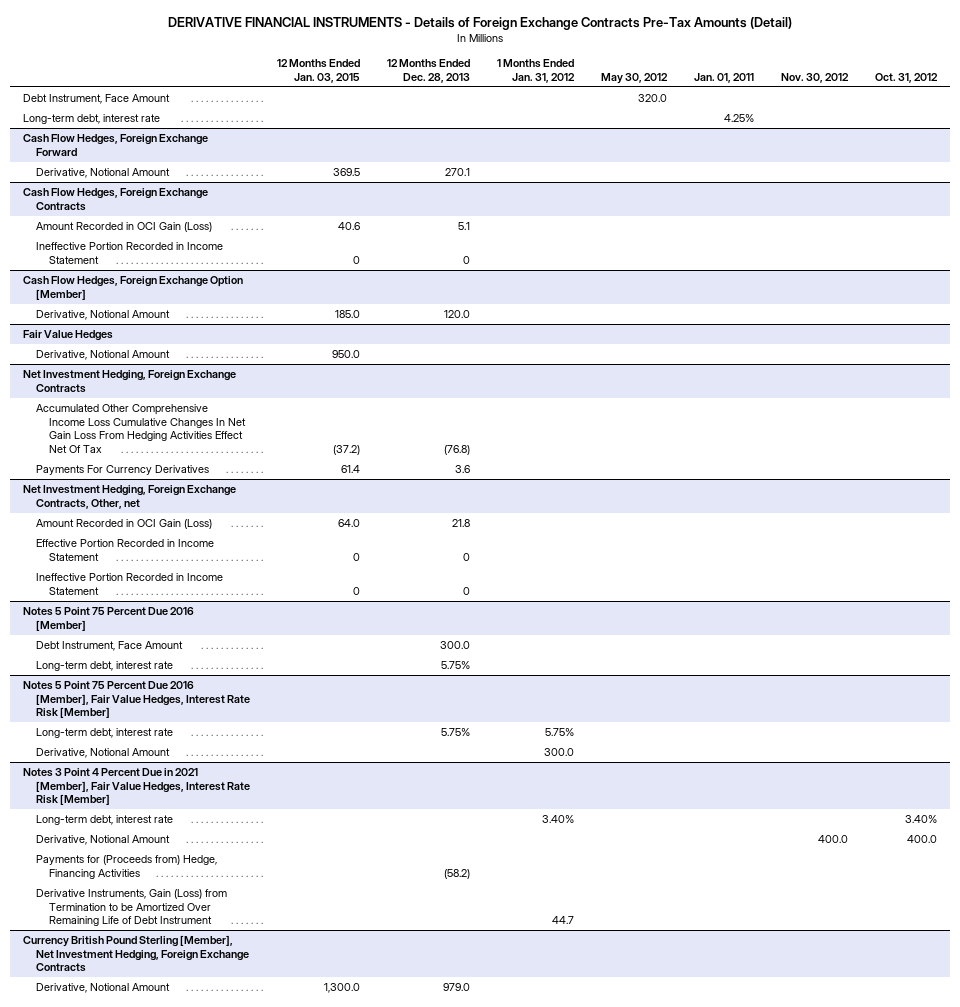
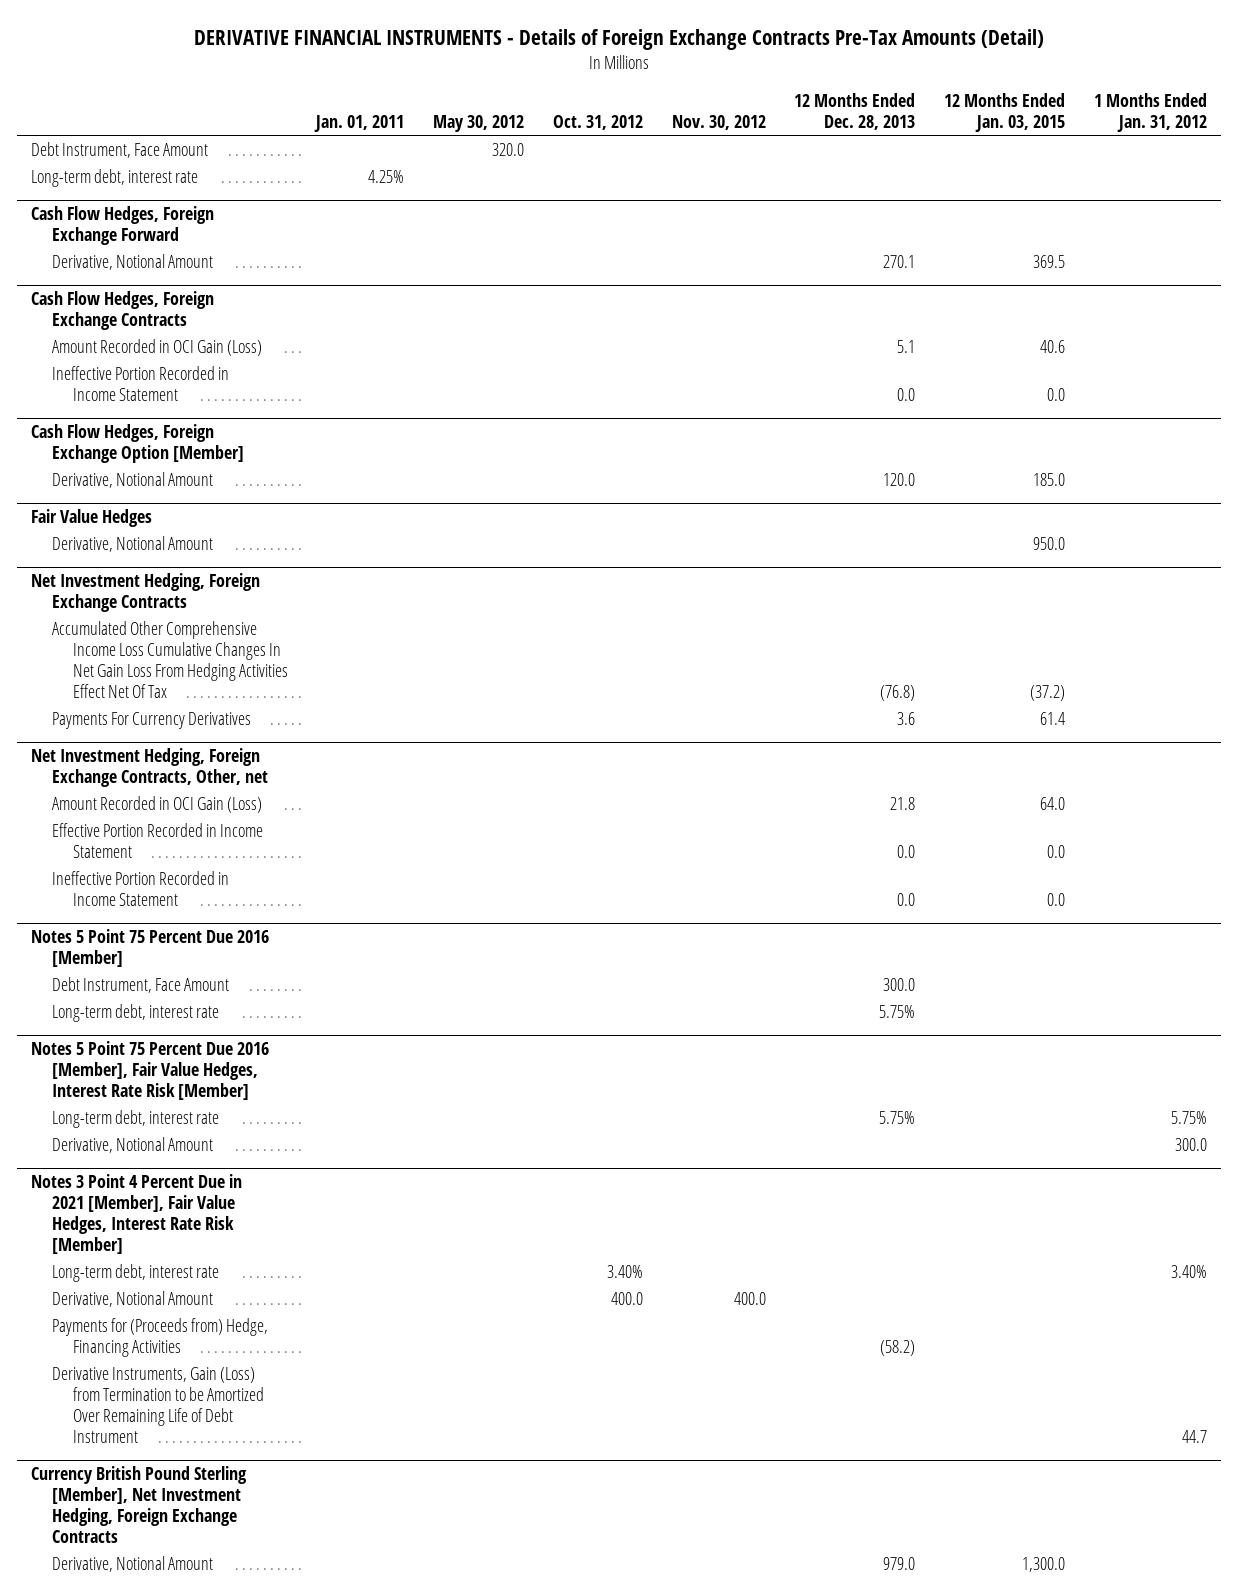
- | 12 Months Ended Jan. 03, 2015 | 12 Months Ended Dec. 28, 2013 | 1 Months Ended Jan. 31, 2012 | May 30, 2012 | Jan. 01, 2011 | Nov. 30, 2012 | Oct. 31, 2012
+ | Jan. 01, 2011 | May 30, 2012 | Oct. 31, 2012 | Nov. 30, 2012 | 12 Months Ended Dec. 28, 2013 | 12 Months Ended Jan. 03, 2015 | 1 Months Ended Jan. 31, 2012
@ Cash Flow Hedges, Foreign Exchange Contracts
- Ineffective Portion Recorded in Income Statement | 0 | 0 | | | | |
+ Ineffective Portion Recorded in Income Statement | | | | | 0.0 | 0.0 |
@ Net Investment Hedging, Foreign Exchange Contracts, Other, net
- Effective Portion Recorded in Income Statement | 0 | 0 | | | | |
- Ineffective Portion Recorded in Income Statement | 0 | 0 | | | | |
+ Effective Portion Recorded in Income Statement | | | | | 0.0 | 0.0 |
+ Ineffective Portion Recorded in Income Statement | | | | | 0.0 | 0.0 |

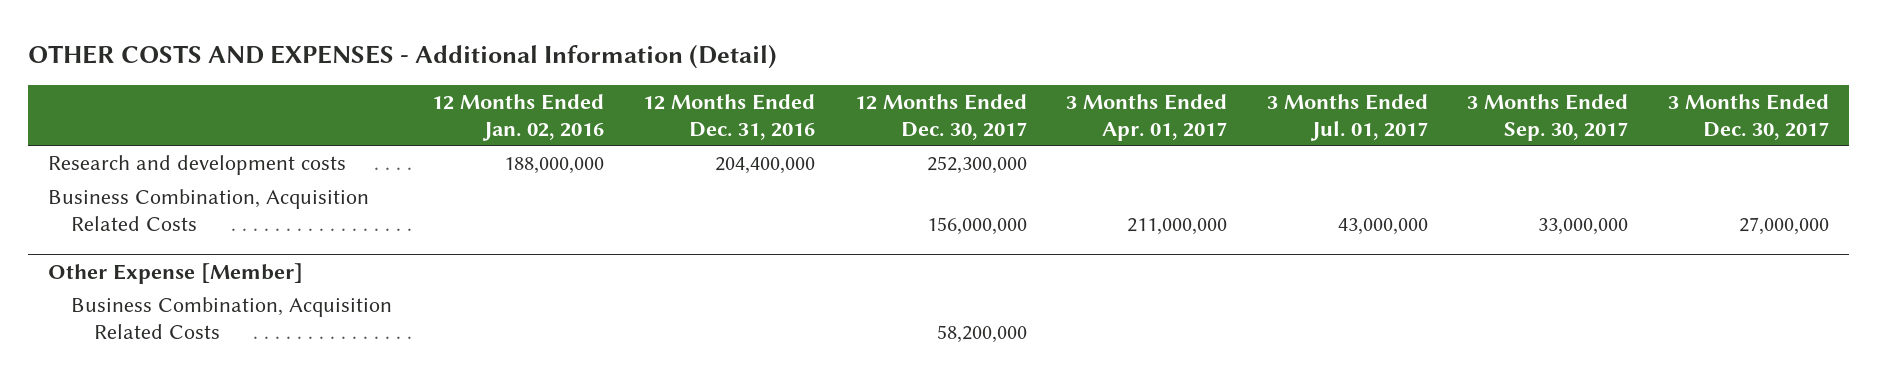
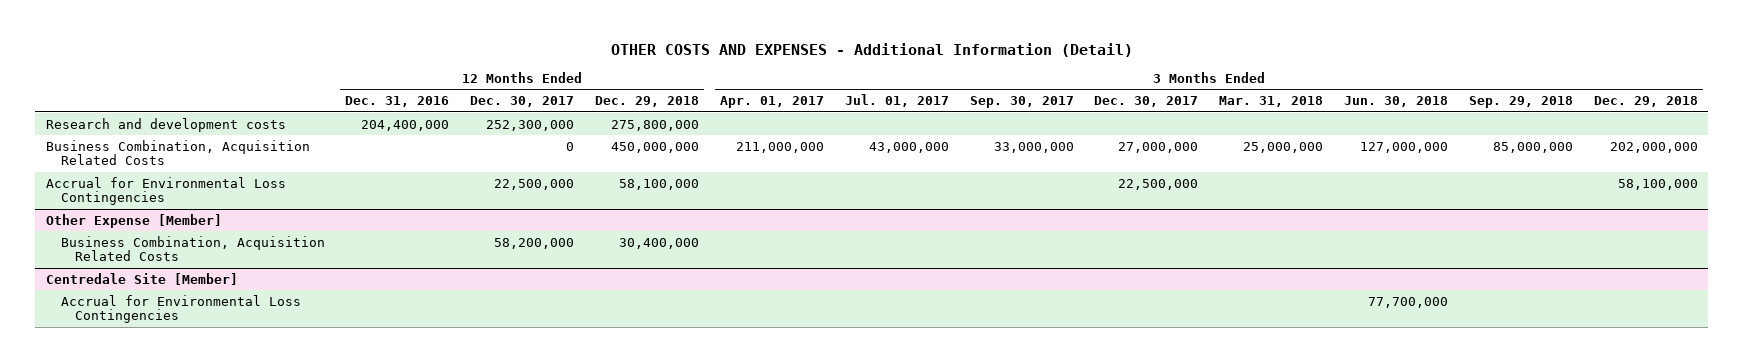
- | 12 Months Ended Jan. 02, 2016 | 12 Months Ended Dec. 31, 2016 | 12 Months Ended Dec. 30, 2017 | 3 Months Ended Apr. 01, 2017 | 3 Months Ended Jul. 01, 2017 | 3 Months Ended Sep. 30, 2017 | 3 Months Ended Dec. 30, 2017
+ | 12 Months Ended Dec. 31, 2016 | 12 Months Ended Dec. 30, 2017 | 12 Months Ended Dec. 29, 2018 | 3 Months Ended Apr. 01, 2017 | 3 Months Ended Jul. 01, 2017 | 3 Months Ended Sep. 30, 2017 | 3 Months Ended Dec. 30, 2017 | 3 Months Ended Mar. 31, 2018 | 3 Months Ended Jun. 30, 2018 | 3 Months Ended Sep. 29, 2018 | 3 Months Ended Dec. 29, 2018
- Business Combination, Acquisition Related Costs | | | 156,000,000 | 211,000,000 | 43,000,000 | 33,000,000 | 27,000,000
+ Business Combination, Acquisition Related Costs | | 0 | 450,000,000 | 211,000,000 | 43,000,000 | 33,000,000 | 27,000,000 | 25,000,000 | 127,000,000 | 85,000,000 | 202,000,000
+ Accrual for Environmental Loss Contingencies | | 22,500,000 | 58,100,000 | | | | 22,500,000 | | | | 58,100,000
+ Centredale Site [Member]
+ Accrual for Environmental Loss Contingencies | | | | | | | | | 77,700,000 | |

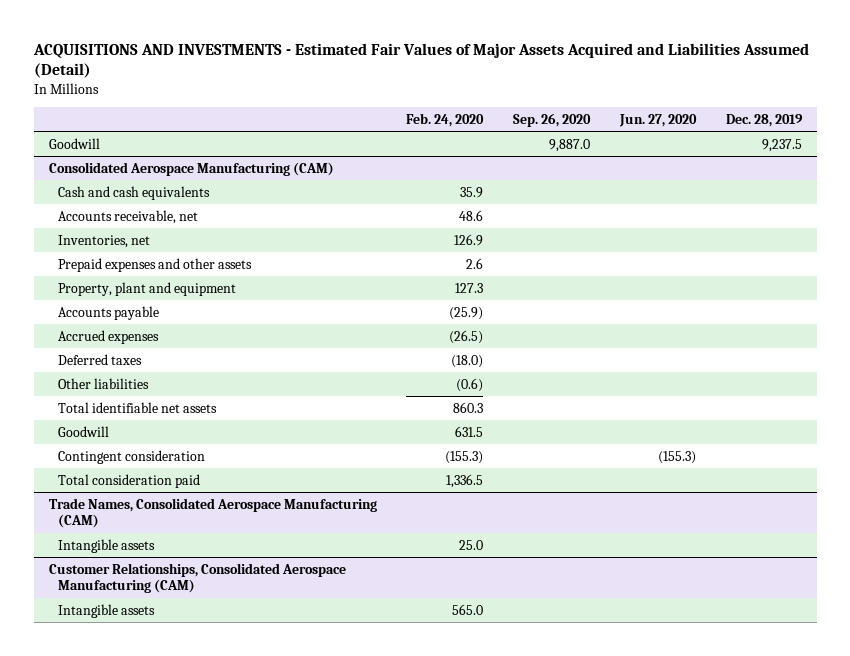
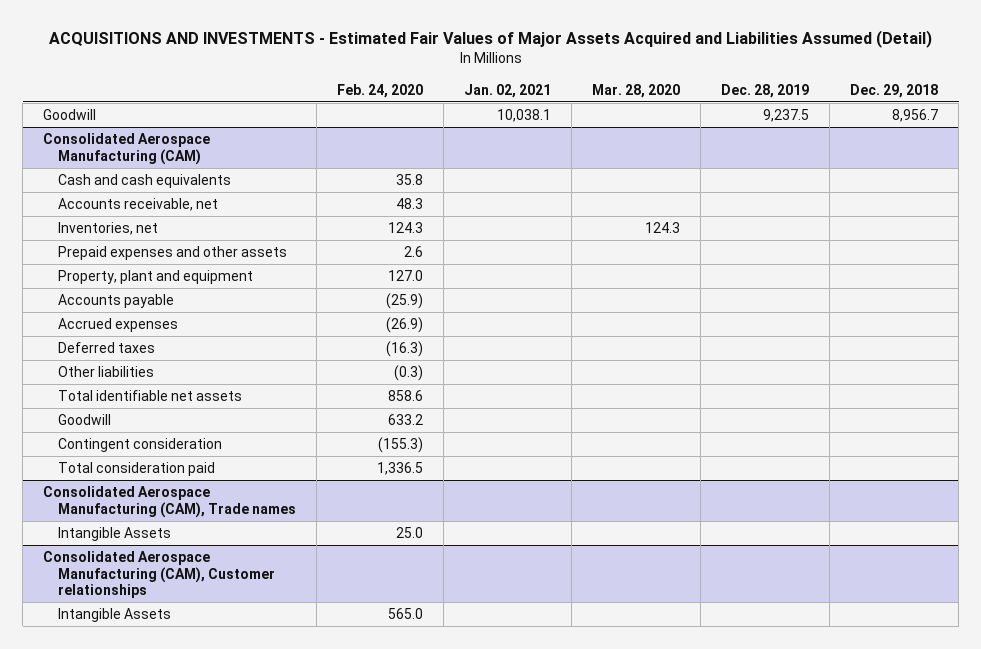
- | Feb. 24, 2020 | Sep. 26, 2020 | Jun. 27, 2020 | Dec. 28, 2019
+ | Feb. 24, 2020 | Jan. 02, 2021 | Mar. 28, 2020 | Dec. 28, 2019 | Dec. 29, 2018
@ Consolidated Aerospace Manufacturing (CAM)
- Cash and cash equivalents | 35.9 | | |
- Accounts receivable, net | 48.6 | | |
- Inventories, net | 126.9 | | |
+ Cash and cash equivalents | 35.8 | | | |
+ Accounts receivable, net | 48.3 | | | |
+ Inventories, net | 124.3 | | 124.3 | |
- Property, plant and equipment | 127.3 | | |
+ Property, plant and equipment | 127.0 | | | |
- Accrued expenses | (26.5) | | |
- Deferred taxes | (18.0) | | |
- Other liabilities | (0.6) | | |
- Total identifiable net assets | 860.3 | | |
- Goodwill | 631.5 | | |
+ Accrued expenses | (26.9) | | | |
+ Deferred taxes | (16.3) | | | |
+ Other liabilities | (0.3) | | | |
+ Total identifiable net assets | 858.6 | | | |
+ Goodwill | 633.2 | | | |
- Trade Names, Consolidated Aerospace Manufacturing (CAM)
- Intangible assets | 25.0 | | |
- Customer Relationships, Consolidated Aerospace Manufacturing (CAM)
- Intangible assets | 565.0 | | |
+ Consolidated Aerospace Manufacturing (CAM), Trade names
+ Intangible Assets | 25.0 | | | |
+ Consolidated Aerospace Manufacturing (CAM), Customer relationships
+ Intangible Assets | 565.0 | | | |

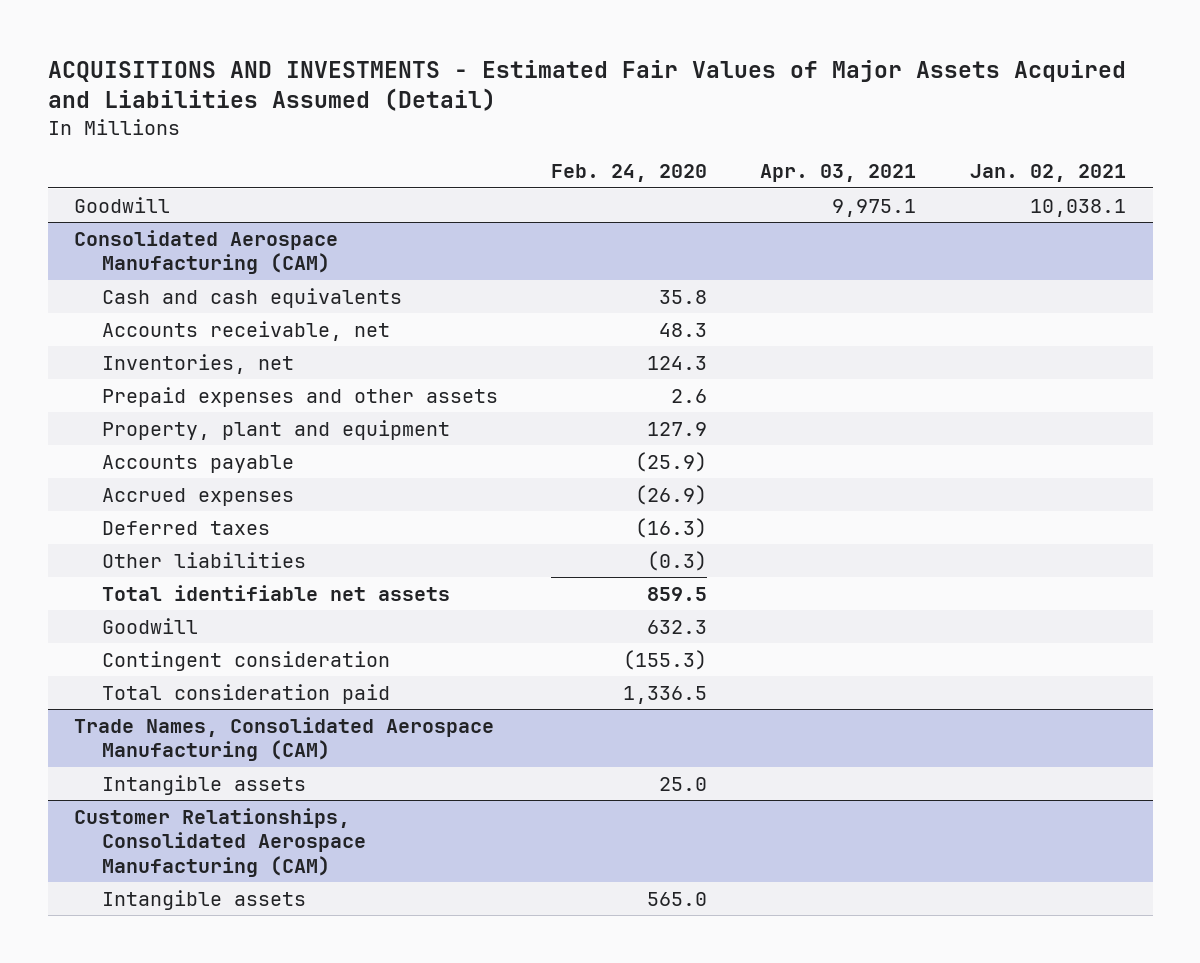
- | Feb. 24, 2020 | Jan. 02, 2021 | Mar. 28, 2020 | Dec. 28, 2019 | Dec. 29, 2018
+ | Feb. 24, 2020 | Apr. 03, 2021 | Jan. 02, 2021
@ Consolidated Aerospace Manufacturing (CAM)
- Property, plant and equipment | 127.0 | | | |
+ Property, plant and equipment | 127.9 | |
- Total identifiable net assets | 858.6 | | | |
- Goodwill | 633.2 | | | |
+ Total identifiable net assets | 859.5 | |
+ Goodwill | 632.3 | |
- Consolidated Aerospace Manufacturing (CAM), Trade names
- Intangible Assets | 25.0 | | | |
- Consolidated Aerospace Manufacturing (CAM), Customer relationships
- Intangible Assets | 565.0 | | | |
+ Trade Names, Consolidated Aerospace Manufacturing (CAM)
+ Intangible assets | 25.0 | |
+ Customer Relationships, Consolidated Aerospace Manufacturing (CAM)
+ Intangible assets | 565.0 | |

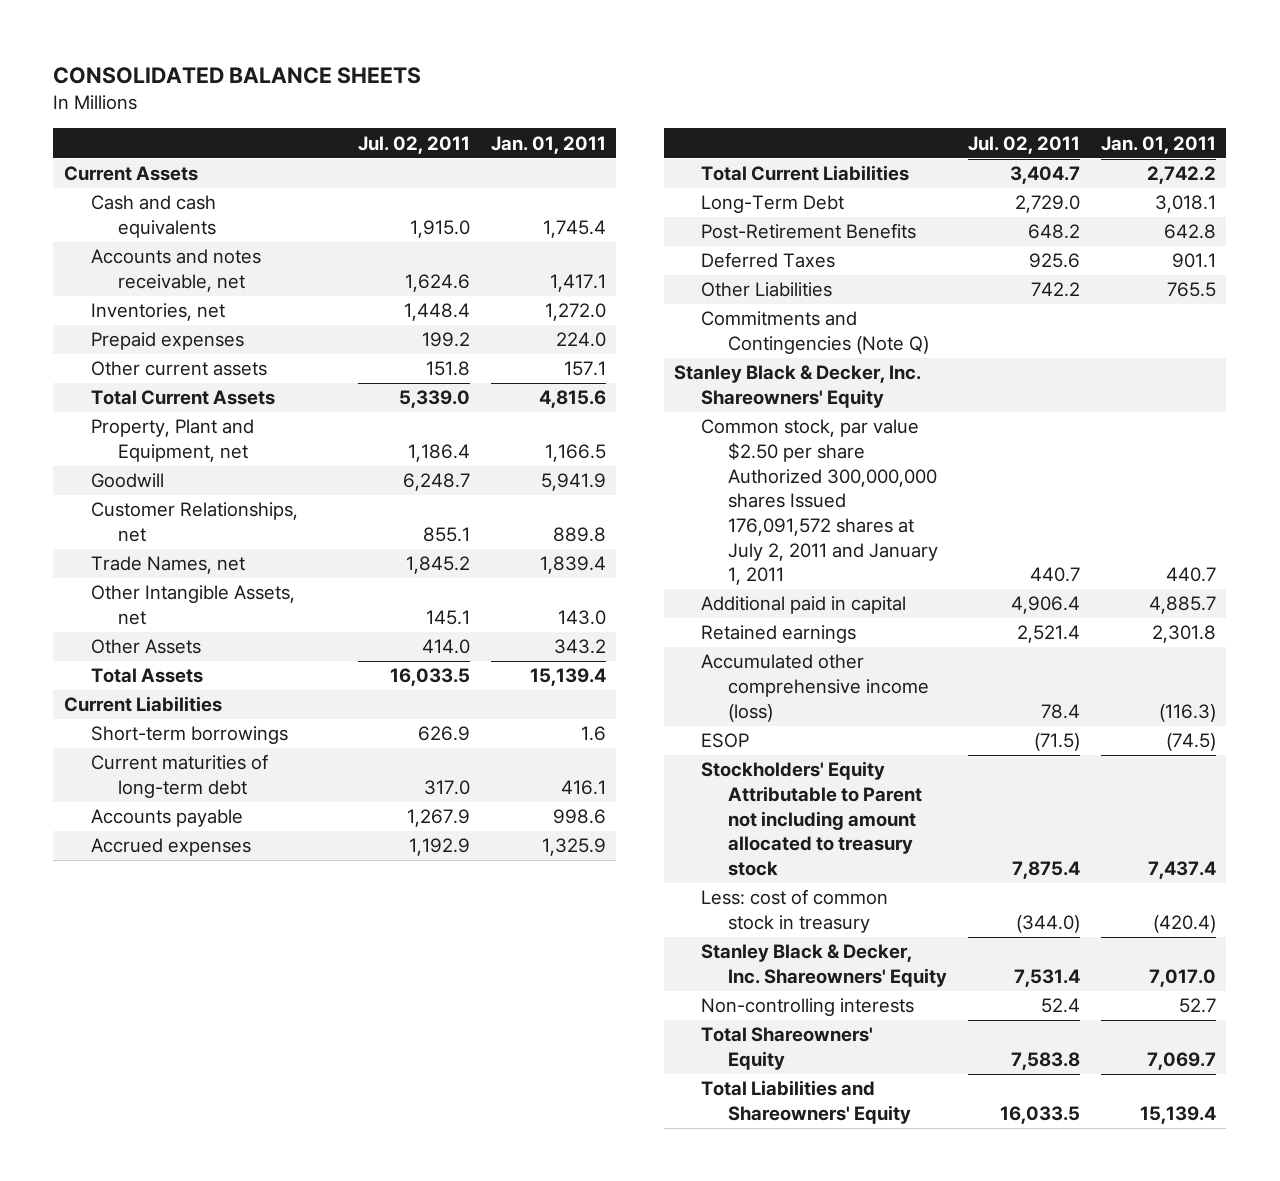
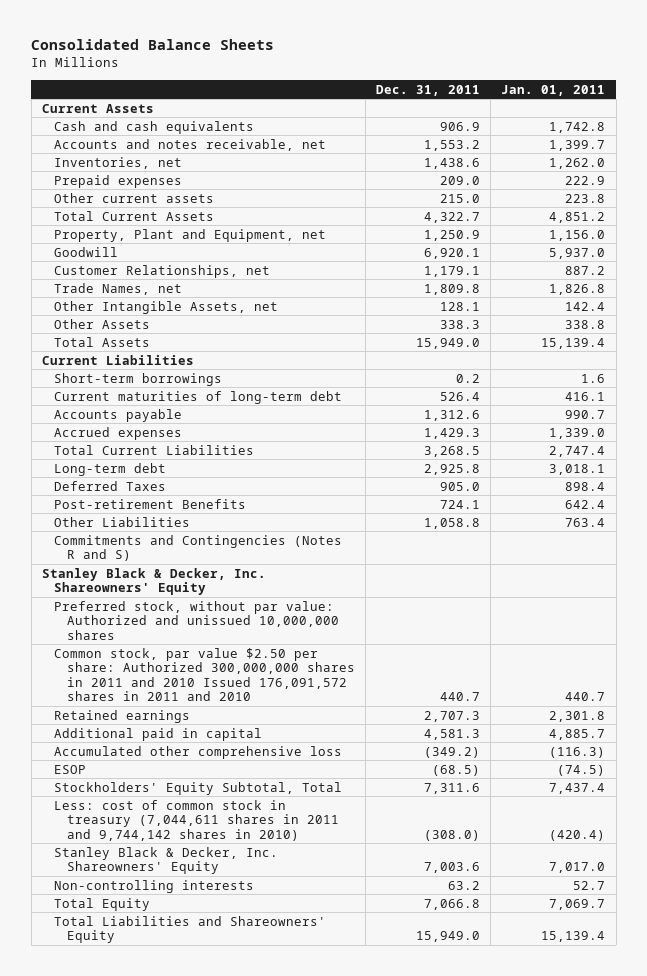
- CONSOLIDATED BALANCE SHEETS
+ Consolidated Balance Sheets
- | Jul. 02, 2011 | Jan. 01, 2011
+ | Dec. 31, 2011 | Jan. 01, 2011
- Cash and cash equivalents | 1,915.0 | 1,745.4
- Accounts and notes receivable, net | 1,624.6 | 1,417.1
- Inventories, net | 1,448.4 | 1,272.0
- Prepaid expenses | 199.2 | 224.0
- Other current assets | 151.8 | 157.1
- Total Current Assets | 5,339.0 | 4,815.6
- Property, Plant and Equipment, net | 1,186.4 | 1,166.5
- Goodwill | 6,248.7 | 5,941.9
- Customer Relationships, net | 855.1 | 889.8
- Trade Names, net | 1,845.2 | 1,839.4
- Other Intangible Assets, net | 145.1 | 143.0
- Other Assets | 414.0 | 343.2
+ Cash and cash equivalents | 906.9 | 1,742.8
+ Accounts and notes receivable, net | 1,553.2 | 1,399.7
+ Inventories, net | 1,438.6 | 1,262.0
+ Prepaid expenses | 209.0 | 222.9
+ Other current assets | 215.0 | 223.8
+ Total Current Assets | 4,322.7 | 4,851.2
+ Property, Plant and Equipment, net | 1,250.9 | 1,156.0
+ Goodwill | 6,920.1 | 5,937.0
+ Customer Relationships, net | 1,179.1 | 887.2
+ Trade Names, net | 1,809.8 | 1,826.8
+ Other Intangible Assets, net | 128.1 | 142.4
+ Other Assets | 338.3 | 338.8
- Accounts payable | 1,267.9 | 998.6
- Accrued expenses | 1,192.9 | 1,325.9
- Total Current Liabilities | 3,404.7 | 2,742.2
- Long-Term Debt | 2,729.0 | 3,018.1
- Post-Retirement Benefits | 648.2 | 642.8
- Deferred Taxes | 925.6 | 901.1
- Other Liabilities | 742.2 | 765.5
- Commitments and Contingencies (Note Q)
+ Accounts payable | 1,312.6 | 990.7
+ Accrued expenses | 1,429.3 | 1,339.0
+ Total Current Liabilities | 3,268.5 | 2,747.4
+ Long-term debt | 2,925.8 | 3,018.1
+ Deferred Taxes | 905.0 | 898.4
+ Post-retirement Benefits | 724.1 | 642.4
+ Other Liabilities | 1,058.8 | 763.4
+ Commitments and Contingencies (Notes R and S)
- Common stock, par value $2.50 per share Authorized 300,000,000 shares Issued 176,091,572 shares at July 2, 2011 and January 1, 2011 | 440.7 | 440.7
+ Preferred stock, without par value: Authorized and unissued 10,000,000 shares
+ Common stock, par value $2.50 per share: Authorized 300,000,000 shares in 2011 and 2010 Issued 176,091,572 shares in 2011 and 2010 | 440.7 | 440.7
- Accumulated other comprehensive income (loss) | 78.4 | (116.3)
moved down: Additional paid in capital | 4,581.3 | 4,885.7
+ Accumulated other comprehensive loss | (349.2) | (116.3)
- Stockholders' Equity Attributable to Parent not including amount allocated to treasury stock | 7,875.4 | 7,437.4
- Less: cost of common stock in treasury | (344.0) | (420.4)
+ Stockholders' Equity Subtotal, Total | 7,311.6 | 7,437.4
+ Less: cost of common stock in treasury (7,044,611 shares in 2011 and 9,744,142 shares in 2010) | (308.0) | (420.4)
- Total Shareowners' Equity | 7,583.8 | 7,069.7
+ Total Equity | 7,066.8 | 7,069.7

